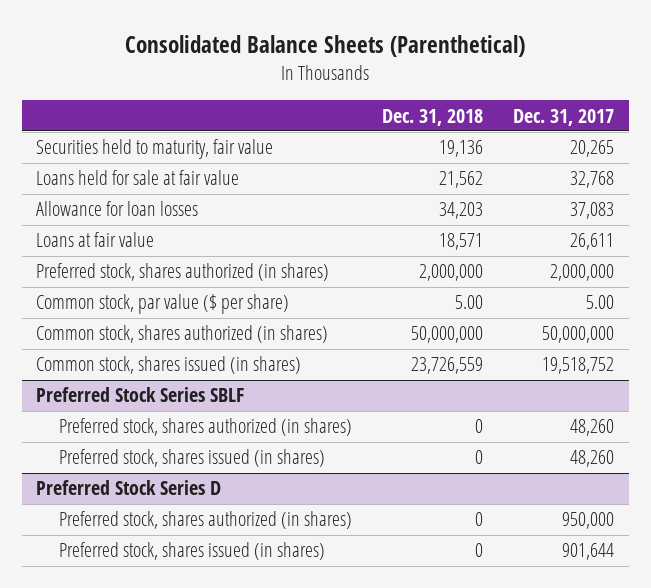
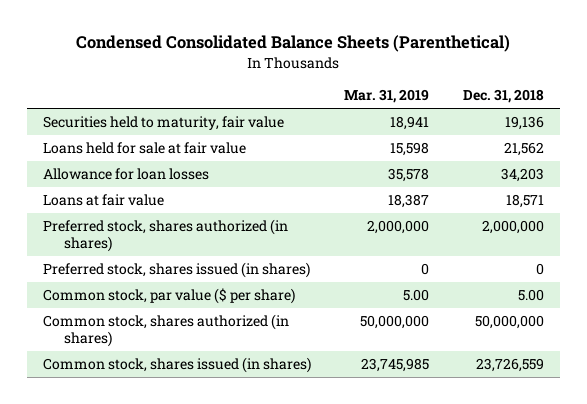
- Consolidated Balance Sheets (Parenthetical)
+ Condensed Consolidated Balance Sheets (Parenthetical)
- | Dec. 31, 2018 | Dec. 31, 2017
+ | Mar. 31, 2019 | Dec. 31, 2018
+ Preferred stock, shares issued (in shares) | 0 | 0
- Preferred Stock Series SBLF
- Preferred stock, shares authorized (in shares) | 0 | 48,260
- Preferred stock, shares issued (in shares) | 0 | 48,260
- Preferred Stock Series D
- Preferred stock, shares authorized (in shares) | 0 | 950,000
- Preferred stock, shares issued (in shares) | 0 | 901,644

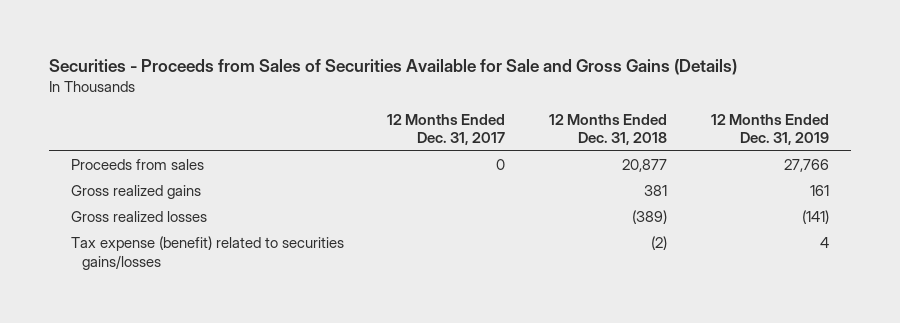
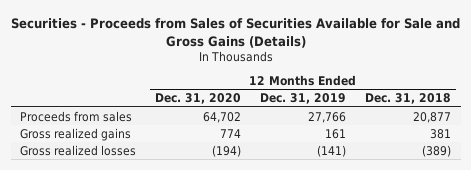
- | 12 Months Ended Dec. 31, 2017 | 12 Months Ended Dec. 31, 2018 | 12 Months Ended Dec. 31, 2019
+ | 12 Months Ended Dec. 31, 2020 | 12 Months Ended Dec. 31, 2019 | 12 Months Ended Dec. 31, 2018
- Tax expense (benefit) related to securities gains/losses | | (2) | 4

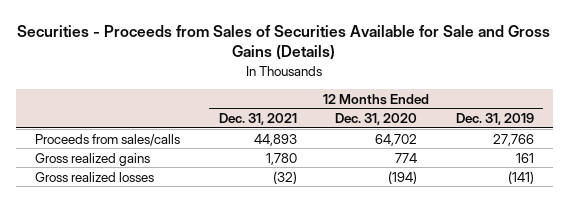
- | 12 Months Ended Dec. 31, 2020 | 12 Months Ended Dec. 31, 2019 | 12 Months Ended Dec. 31, 2018
+ | 12 Months Ended Dec. 31, 2021 | 12 Months Ended Dec. 31, 2020 | 12 Months Ended Dec. 31, 2019
- Proceeds from sales | 64,702 | 27,766 | 20,877
+ Proceeds from sales/calls | 44,893 | 64,702 | 27,766

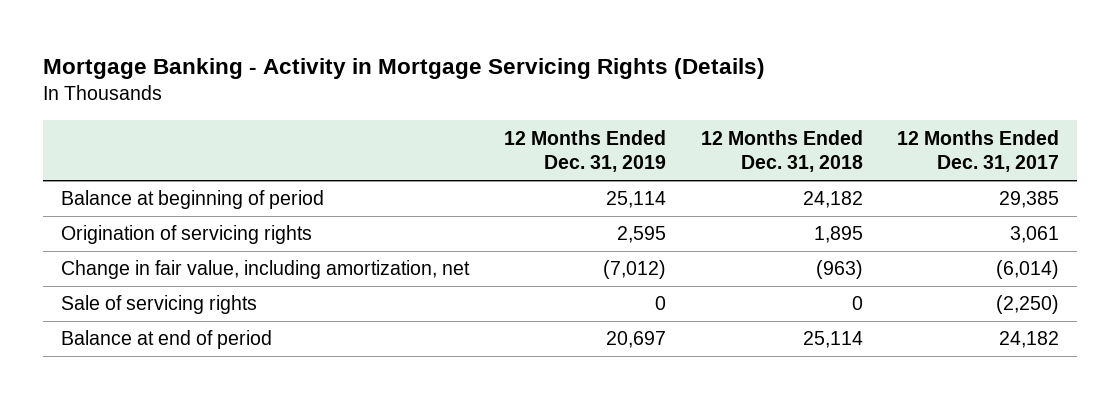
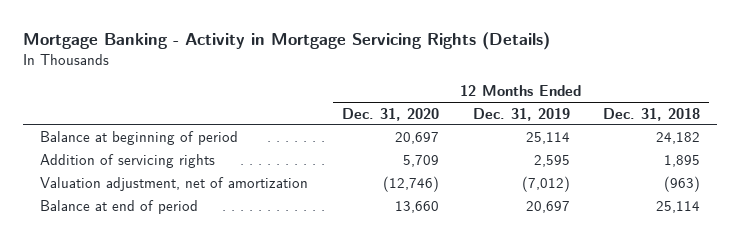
- | 12 Months Ended Dec. 31, 2019 | 12 Months Ended Dec. 31, 2018 | 12 Months Ended Dec. 31, 2017
+ | 12 Months Ended Dec. 31, 2020 | 12 Months Ended Dec. 31, 2019 | 12 Months Ended Dec. 31, 2018
- Origination of servicing rights | 2,595 | 1,895 | 3,061
- Change in fair value, including amortization, net | (7,012) | (963) | (6,014)
- Sale of servicing rights | 0 | 0 | (2,250)
+ Addition of servicing rights | 5,709 | 2,595 | 1,895
+ Valuation adjustment, net of amortization | (12,746) | (7,012) | (963)

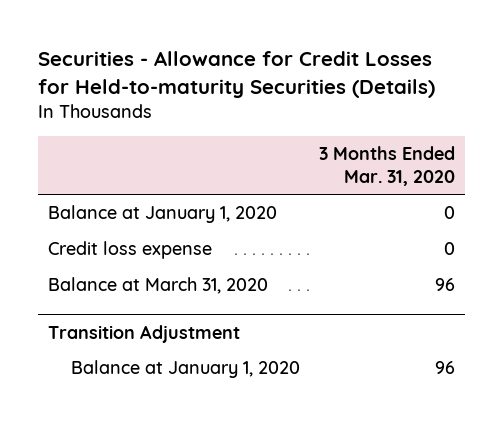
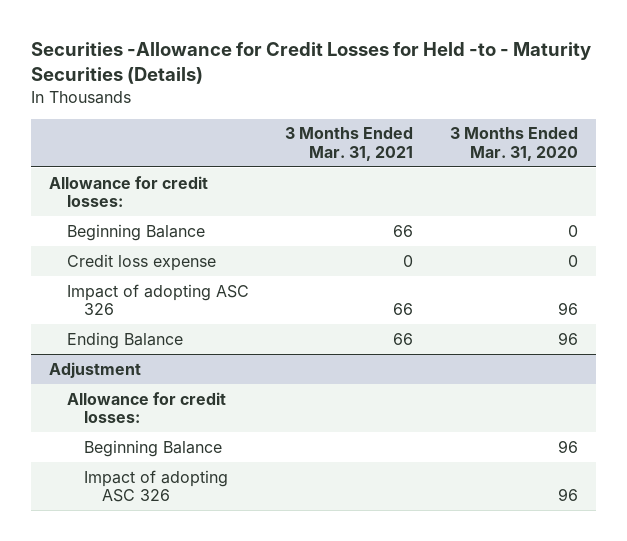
- Securities - Allowance for Credit Losses for Held-to-maturity Securities (Details)
+ Securities -Allowance for Credit Losses for Held -to - Maturity Securities (Details)
- | 3 Months Ended Mar. 31, 2020
+ | 3 Months Ended Mar. 31, 2021 | 3 Months Ended Mar. 31, 2020
- Balance at January 1, 2020 | 0
+ Allowance for credit losses:
+ Beginning Balance | 66 | 0
- Balance at March 31, 2020 | 96
- Transition Adjustment
- Balance at January 1, 2020 | 96
+ Impact of adopting ASC 326 | 66 | 96
+ Ending Balance | 66 | 96
+ Adjustment
+ Allowance for credit losses:
+ Beginning Balance | | 96
+ Impact of adopting ASC 326 | | 96

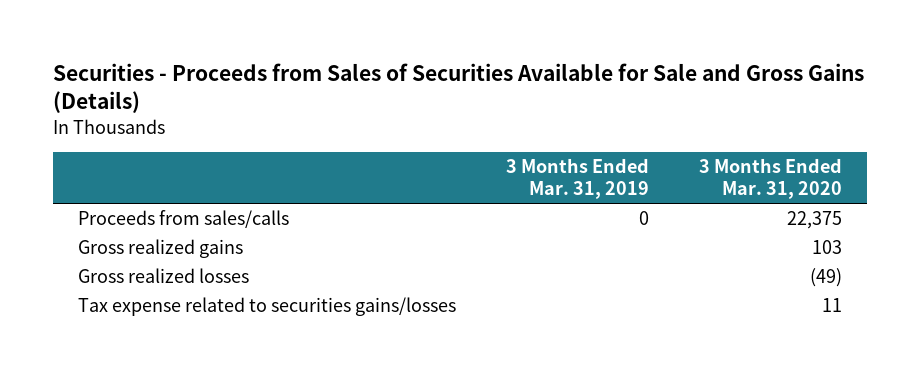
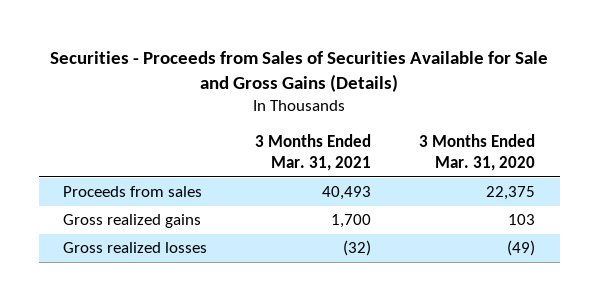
- | 3 Months Ended Mar. 31, 2019 | 3 Months Ended Mar. 31, 2020
+ | 3 Months Ended Mar. 31, 2021 | 3 Months Ended Mar. 31, 2020
- Proceeds from sales/calls | 0 | 22,375
+ Proceeds from sales | 40,493 | 22,375
- Tax expense related to securities gains/losses | | 11

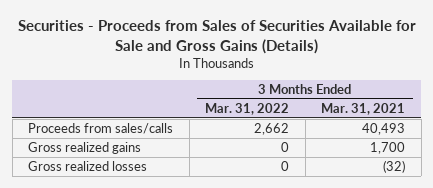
- | 3 Months Ended Mar. 31, 2021 | 3 Months Ended Mar. 31, 2020
+ | 3 Months Ended Mar. 31, 2022 | 3 Months Ended Mar. 31, 2021
- Proceeds from sales | 40,493 | 22,375
+ Proceeds from sales/calls | 2,662 | 40,493

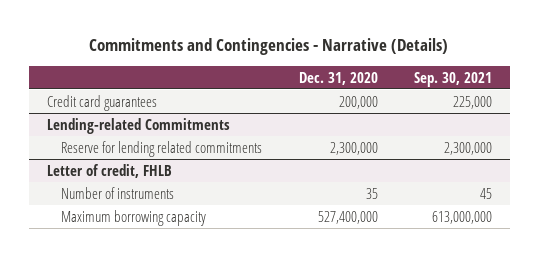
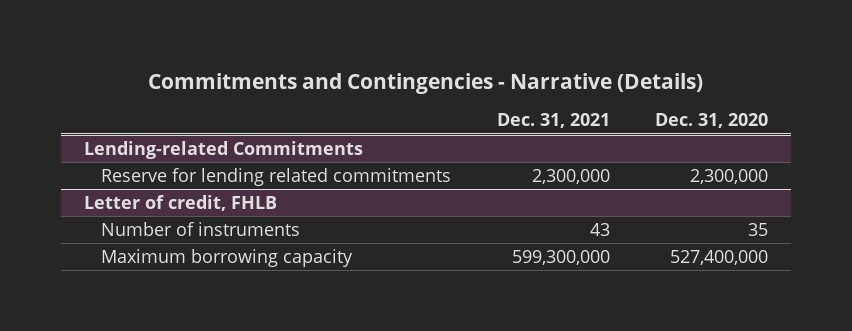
- | Dec. 31, 2020 | Sep. 30, 2021
+ | Dec. 31, 2021 | Dec. 31, 2020
- Credit card guarantees | 200,000 | 225,000

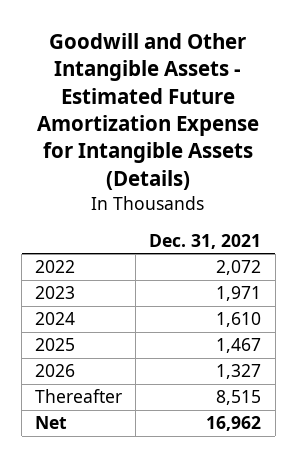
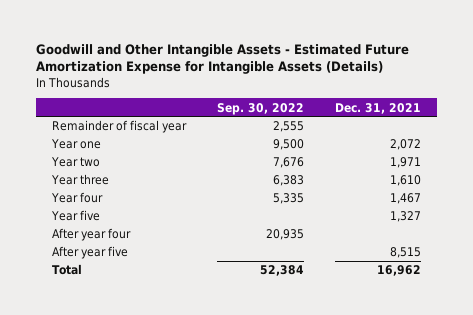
- | Dec. 31, 2021
+ | Sep. 30, 2022 | Dec. 31, 2021
- 2022 | 2,072
- 2023 | 1,971
- 2024 | 1,610
- 2025 | 1,467
- 2026 | 1,327
- Thereafter | 8,515
- Net | 16,962
+ Remainder of fiscal year | 2,555 |
+ Year one | 9,500 | 2,072
+ Year two | 7,676 | 1,971
+ Year three | 6,383 | 1,610
+ Year four | 5,335 | 1,467
+ Year five | | 1,327
+ After year four | 20,935 |
+ After year five | | 8,515
+ Total | 52,384 | 16,962

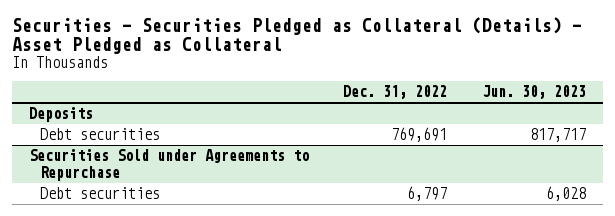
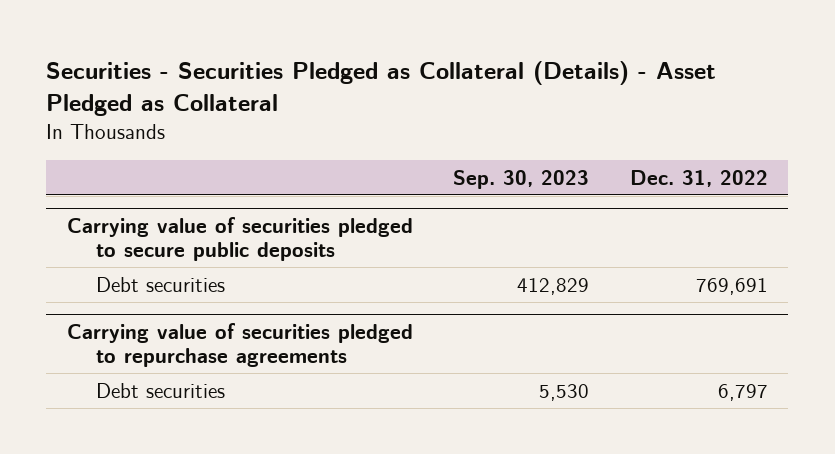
- | Dec. 31, 2022 | Jun. 30, 2023
+ | Sep. 30, 2023 | Dec. 31, 2022
- Deposits
+ Carrying value of securities pledged to secure public deposits
- Securities Sold under Agreements to Repurchase
+ Carrying value of securities pledged to repurchase agreements

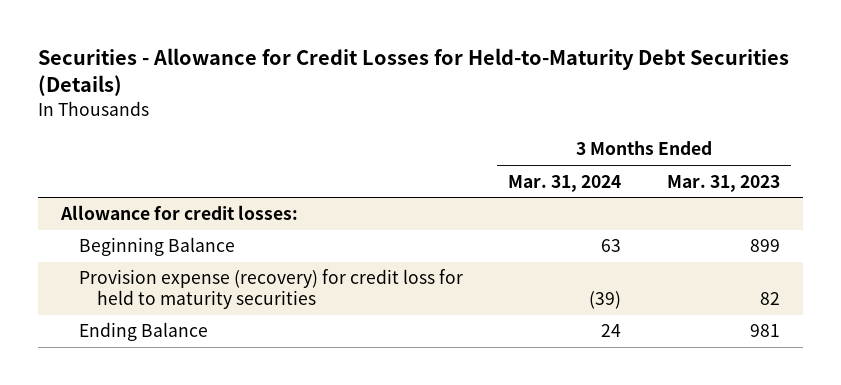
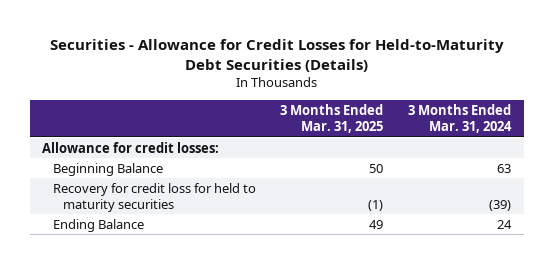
- | 3 Months Ended Mar. 31, 2024 | 3 Months Ended Mar. 31, 2023
+ | 3 Months Ended Mar. 31, 2025 | 3 Months Ended Mar. 31, 2024
- Provision expense (recovery) for credit loss for held to maturity securities | (39) | 82
+ Recovery for credit loss for held to maturity securities | (1) | (39)

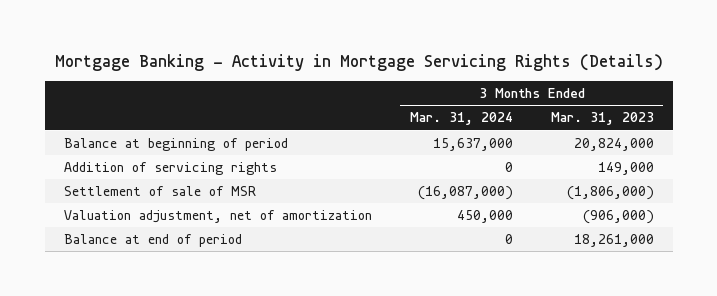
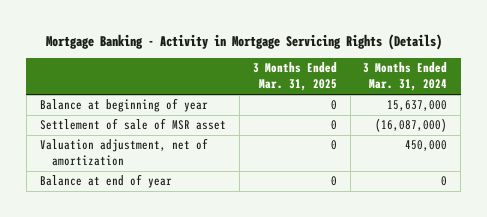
- | 3 Months Ended Mar. 31, 2024 | 3 Months Ended Mar. 31, 2023
+ | 3 Months Ended Mar. 31, 2025 | 3 Months Ended Mar. 31, 2024
- Balance at beginning of period | 15,637,000 | 20,824,000
- Addition of servicing rights | 0 | 149,000
- Settlement of sale of MSR | (16,087,000) | (1,806,000)
+ Balance at beginning of year | 0 | 15,637,000
+ Settlement of sale of MSR asset | 0 | (16,087,000)
- Balance at end of period | 0 | 18,261,000
+ Balance at end of year | 0 | 0

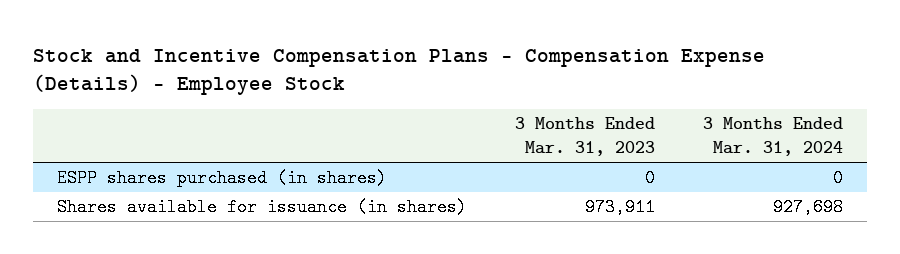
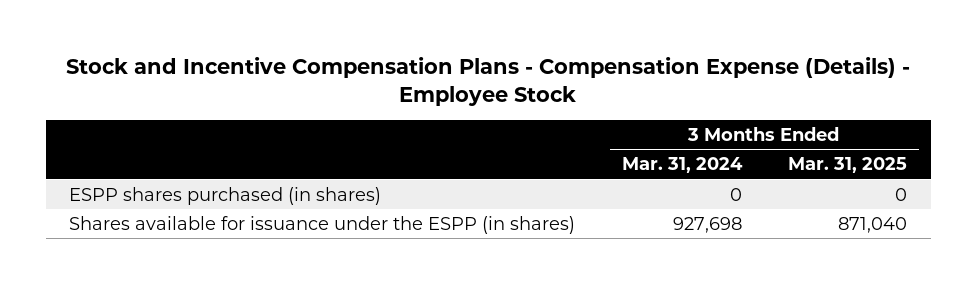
- | 3 Months Ended Mar. 31, 2023 | 3 Months Ended Mar. 31, 2024
+ | 3 Months Ended Mar. 31, 2024 | 3 Months Ended Mar. 31, 2025
- Shares available for issuance (in shares) | 973,911 | 927,698
+ Shares available for issuance under the ESPP (in shares) | 927,698 | 871,040

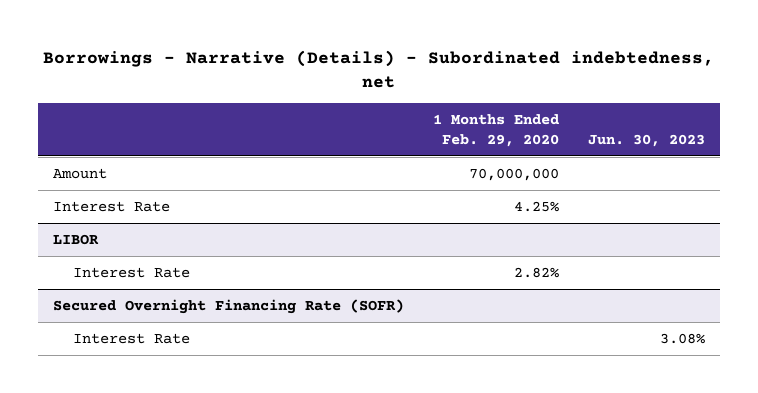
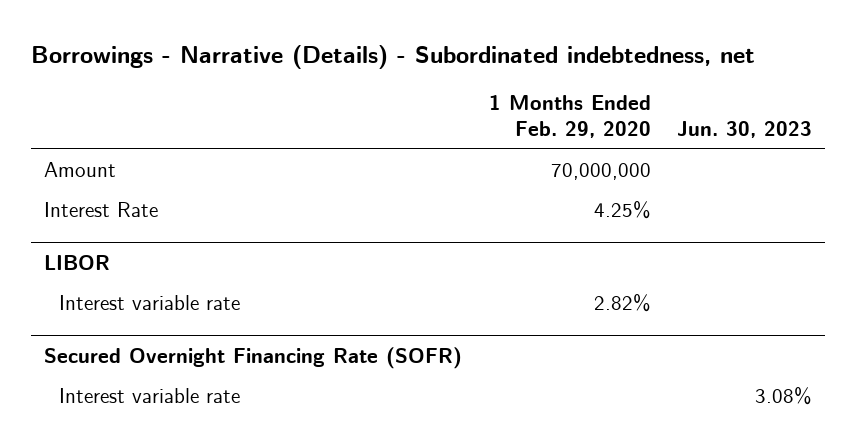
@ LIBOR
- Interest Rate | 2.82% |
+ Interest variable rate | 2.82% |
@ Secured Overnight Financing Rate (SOFR)
- Interest Rate | | 3.08%
+ Interest variable rate | | 3.08%

